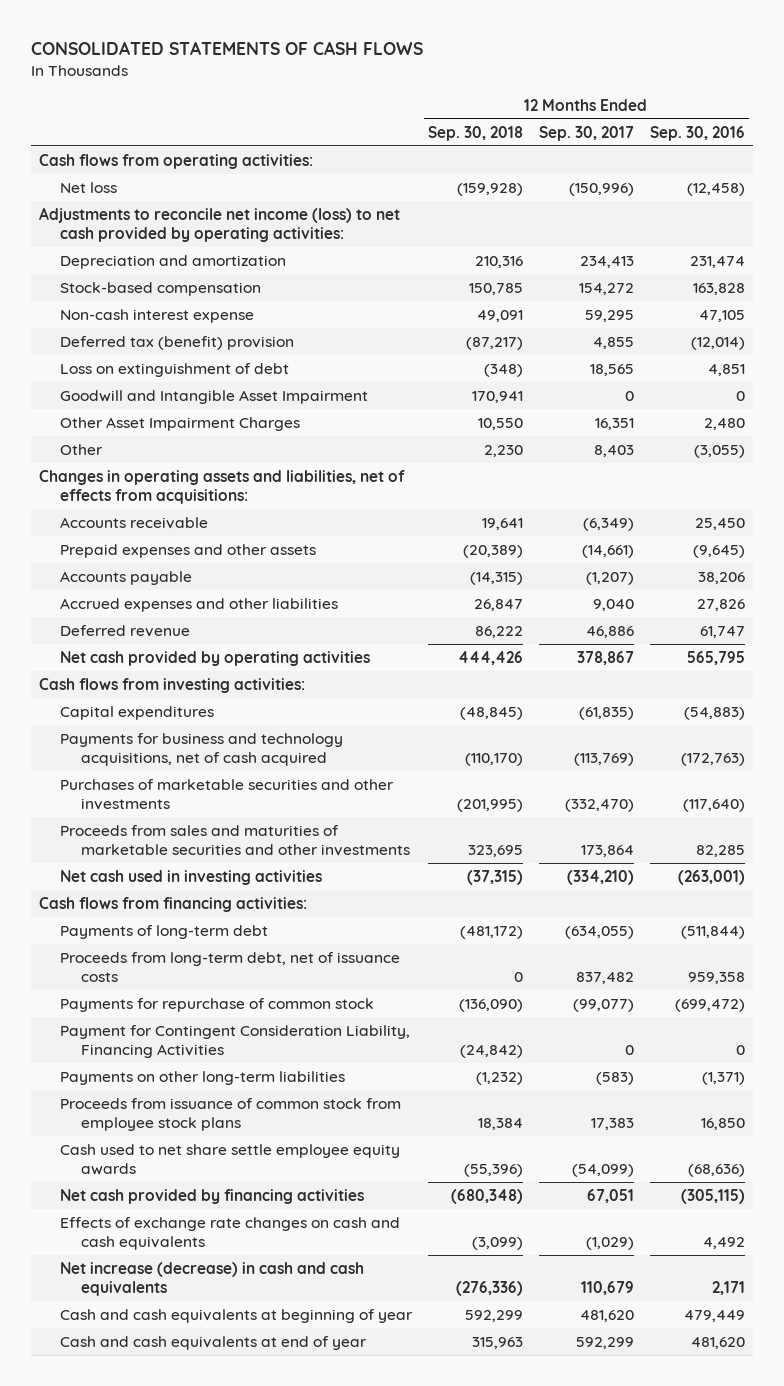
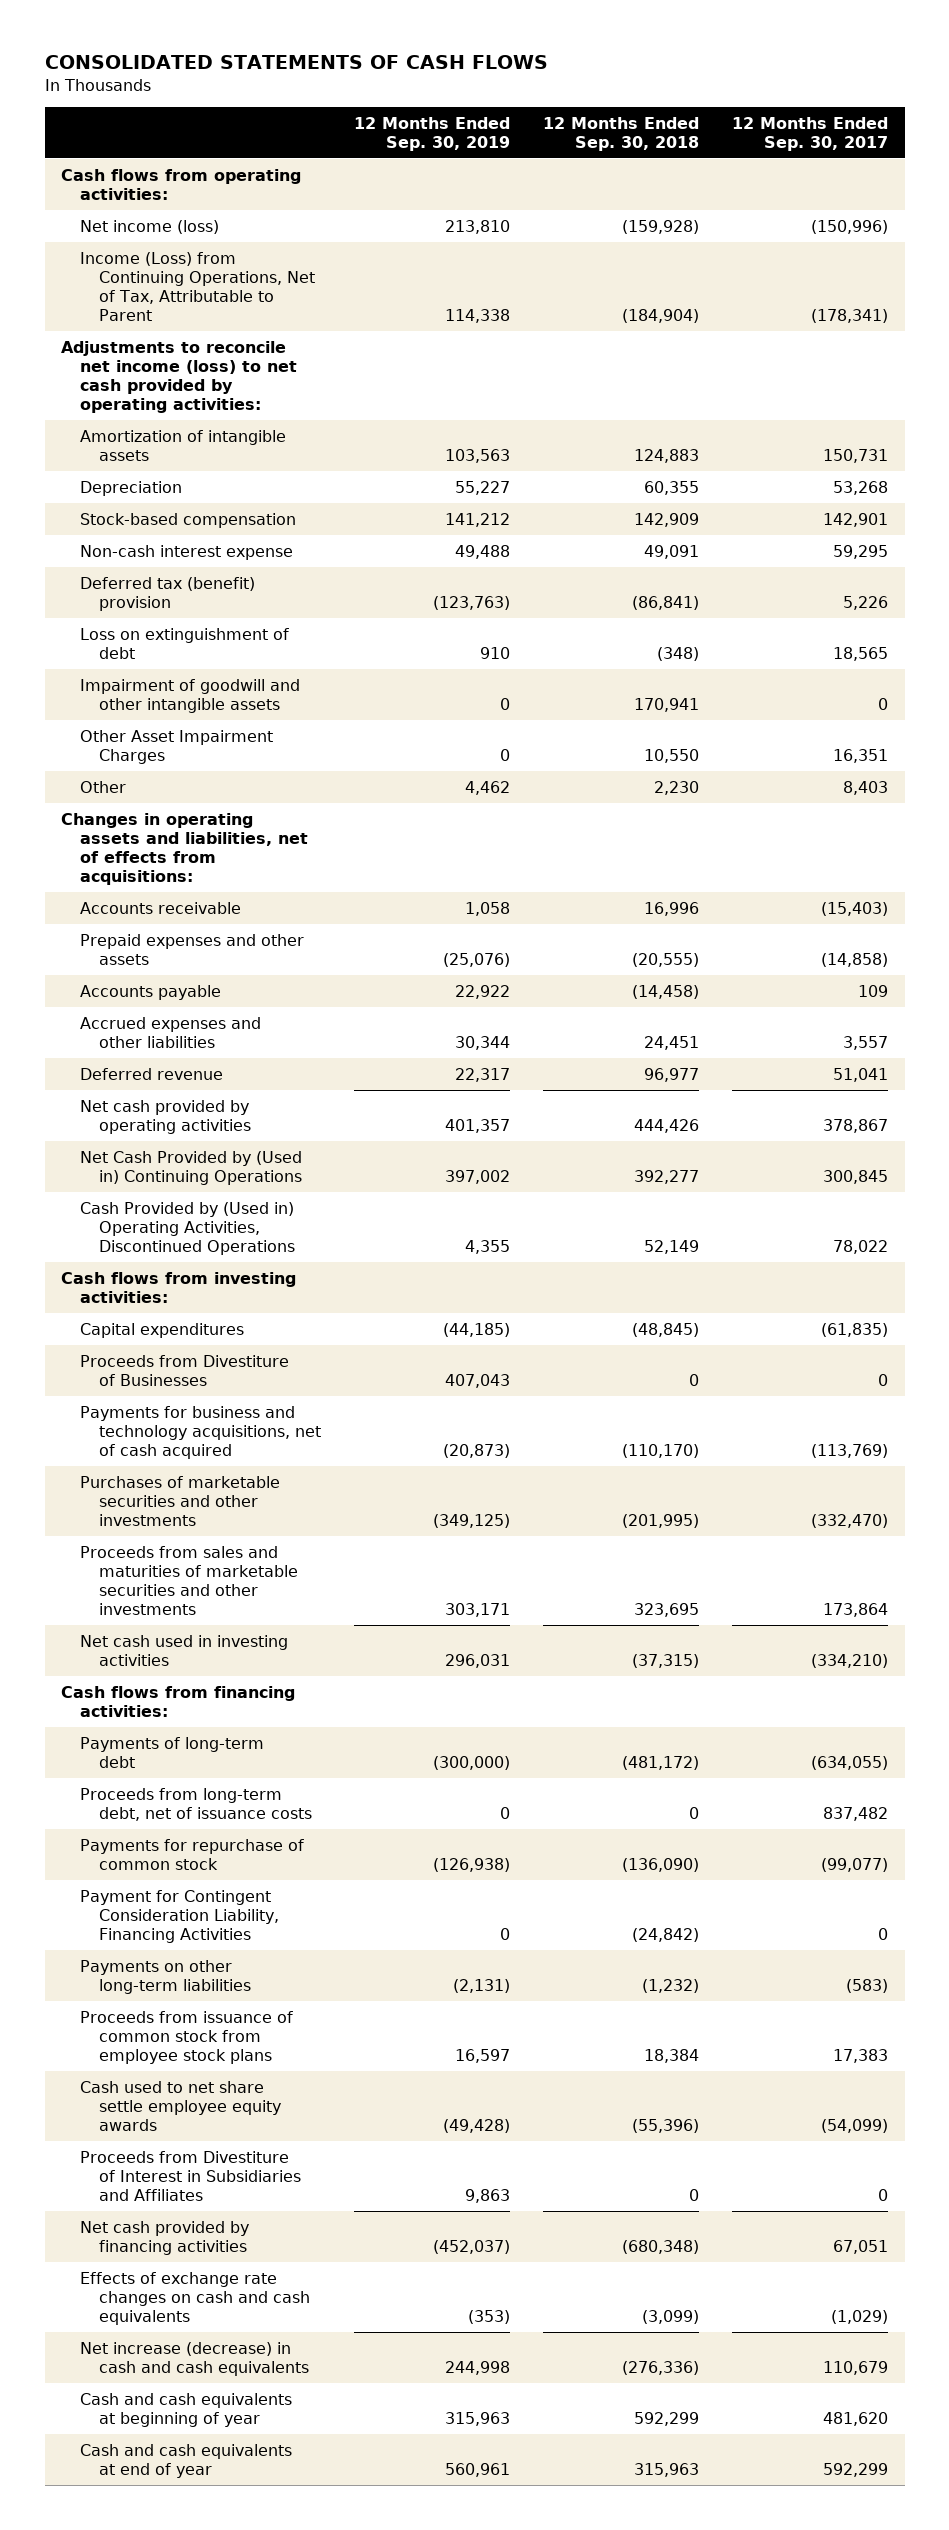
- | 12 Months Ended Sep. 30, 2018 | 12 Months Ended Sep. 30, 2017 | 12 Months Ended Sep. 30, 2016
+ | 12 Months Ended Sep. 30, 2019 | 12 Months Ended Sep. 30, 2018 | 12 Months Ended Sep. 30, 2017
- Net loss | (159,928) | (150,996) | (12,458)
+ Net income (loss) | 213,810 | (159,928) | (150,996)
+ Income (Loss) from Continuing Operations, Net of Tax, Attributable to Parent | 114,338 | (184,904) | (178,341)
- Depreciation and amortization | 210,316 | 234,413 | 231,474
- Stock-based compensation | 150,785 | 154,272 | 163,828
+ Amortization of intangible assets | 103,563 | 124,883 | 150,731
+ Depreciation | 55,227 | 60,355 | 53,268
+ Stock-based compensation | 141,212 | 142,909 | 142,901
- Deferred tax (benefit) provision | (87,217) | 4,855 | (12,014)
+ Deferred tax (benefit) provision | (123,763) | (86,841) | 5,226
- Goodwill and Intangible Asset Impairment | 170,941 | 0 | 0
+ Impairment of goodwill and other intangible assets | 0 | 170,941 | 0
- Accounts receivable | 19,641 | (6,349) | 25,450
- Prepaid expenses and other assets | (20,389) | (14,661) | (9,645)
- Accounts payable | (14,315) | (1,207) | 38,206
- Accrued expenses and other liabilities | 26,847 | 9,040 | 27,826
- Deferred revenue | 86,222 | 46,886 | 61,747
+ Accounts receivable | 1,058 | 16,996 | (15,403)
+ Prepaid expenses and other assets | (25,076) | (20,555) | (14,858)
+ Accounts payable | 22,922 | (14,458) | 109
+ Accrued expenses and other liabilities | 30,344 | 24,451 | 3,557
+ Deferred revenue | 22,317 | 96,977 | 51,041
+ Net Cash Provided by (Used in) Continuing Operations | 397,002 | 392,277 | 300,845
+ Cash Provided by (Used in) Operating Activities, Discontinued Operations | 4,355 | 52,149 | 78,022
+ Proceeds from Divestiture of Businesses | 407,043 | 0 | 0
+ Proceeds from Divestiture of Interest in Subsidiaries and Affiliates | 9,863 | 0 | 0

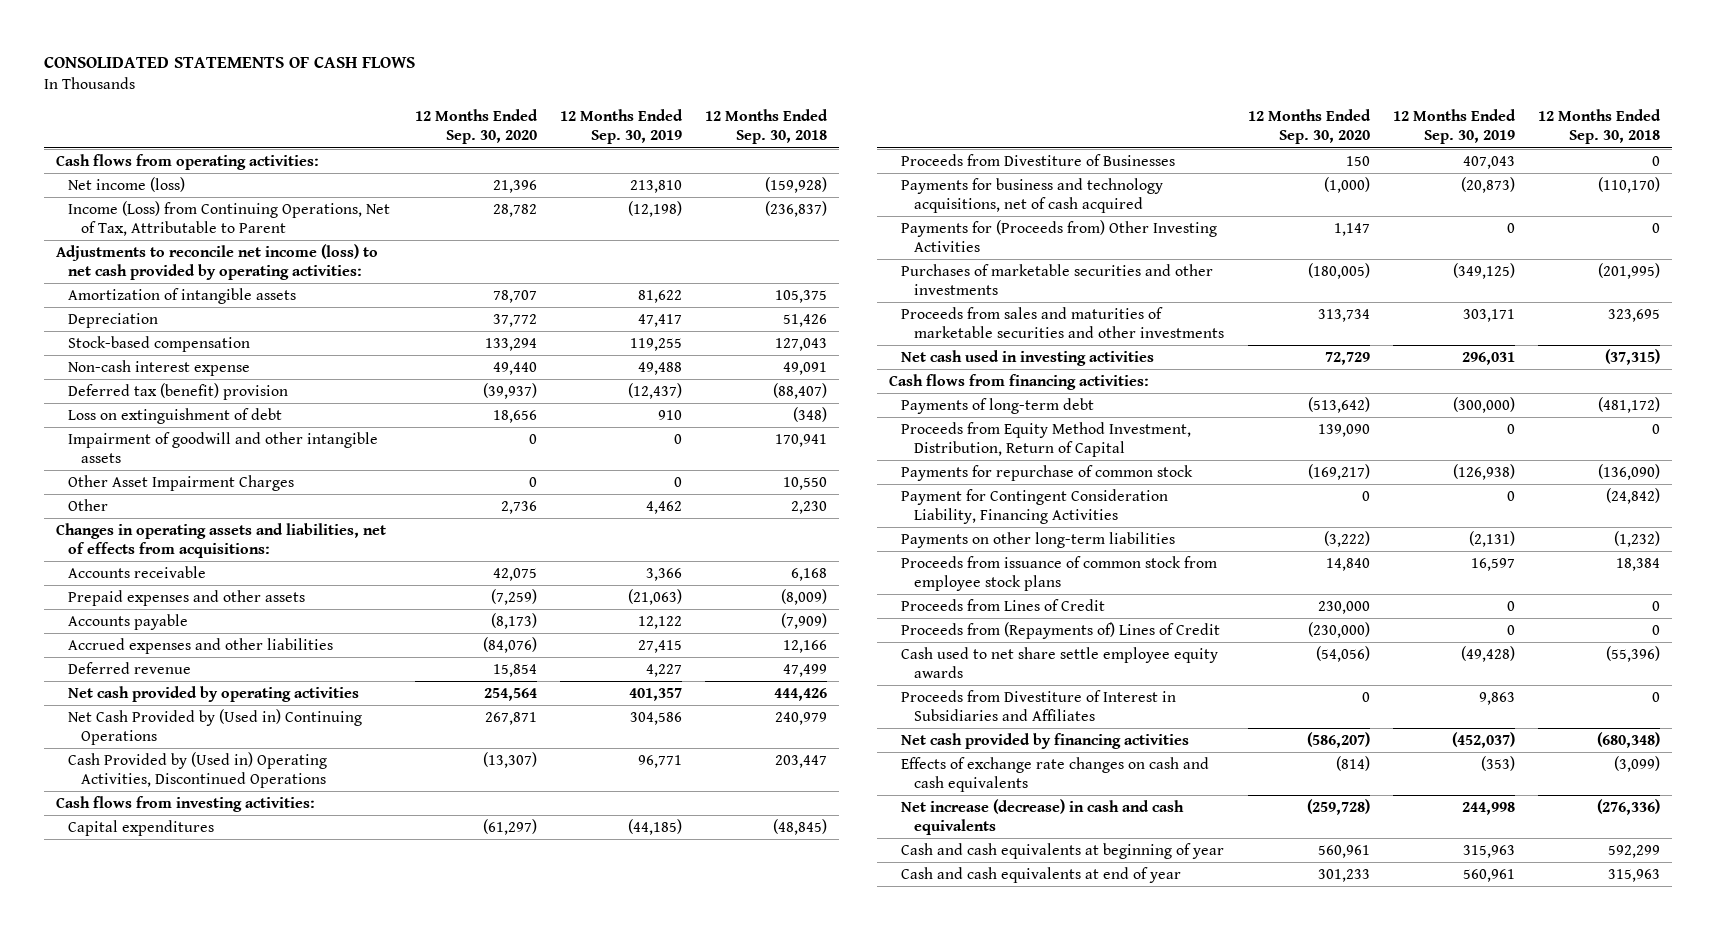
- | 12 Months Ended Sep. 30, 2019 | 12 Months Ended Sep. 30, 2018 | 12 Months Ended Sep. 30, 2017
+ | 12 Months Ended Sep. 30, 2020 | 12 Months Ended Sep. 30, 2019 | 12 Months Ended Sep. 30, 2018
- Income (Loss) from Continuing Operations, Net of Tax, Attributable to Parent | 114,338 | (184,904) | (178,341)
+ Income (Loss) from Continuing Operations, Net of Tax, Attributable to Parent | 28,782 | (12,198) | (236,837)
- Amortization of intangible assets | 103,563 | 124,883 | 150,731
- Depreciation | 55,227 | 60,355 | 53,268
- Stock-based compensation | 141,212 | 142,909 | 142,901
+ Amortization of intangible assets | 78,707 | 81,622 | 105,375
+ Depreciation | 37,772 | 47,417 | 51,426
+ Stock-based compensation | 133,294 | 119,255 | 127,043
- Deferred tax (benefit) provision | (123,763) | (86,841) | 5,226
+ Deferred tax (benefit) provision | (39,937) | (12,437) | (88,407)
- Accounts receivable | 1,058 | 16,996 | (15,403)
- Prepaid expenses and other assets | (25,076) | (20,555) | (14,858)
- Accounts payable | 22,922 | (14,458) | 109
- Accrued expenses and other liabilities | 30,344 | 24,451 | 3,557
- Deferred revenue | 22,317 | 96,977 | 51,041
+ Accounts receivable | 42,075 | 3,366 | 6,168
+ Prepaid expenses and other assets | (7,259) | (21,063) | (8,009)
+ Accounts payable | (8,173) | 12,122 | (7,909)
+ Accrued expenses and other liabilities | (84,076) | 27,415 | 12,166
+ Deferred revenue | 15,854 | 4,227 | 47,499
- Net Cash Provided by (Used in) Continuing Operations | 397,002 | 392,277 | 300,845
- Cash Provided by (Used in) Operating Activities, Discontinued Operations | 4,355 | 52,149 | 78,022
+ Net Cash Provided by (Used in) Continuing Operations | 267,871 | 304,586 | 240,979
+ Cash Provided by (Used in) Operating Activities, Discontinued Operations | (13,307) | 96,771 | 203,447
+ Payments for (Proceeds from) Other Investing Activities | 1,147 | 0 | 0
- Proceeds from long-term debt, net of issuance costs | 0 | 0 | 837,482
+ Proceeds from Equity Method Investment, Distribution, Return of Capital | 139,090 | 0 | 0
+ Proceeds from Lines of Credit | 230,000 | 0 | 0
+ Proceeds from (Repayments of) Lines of Credit | (230,000) | 0 | 0

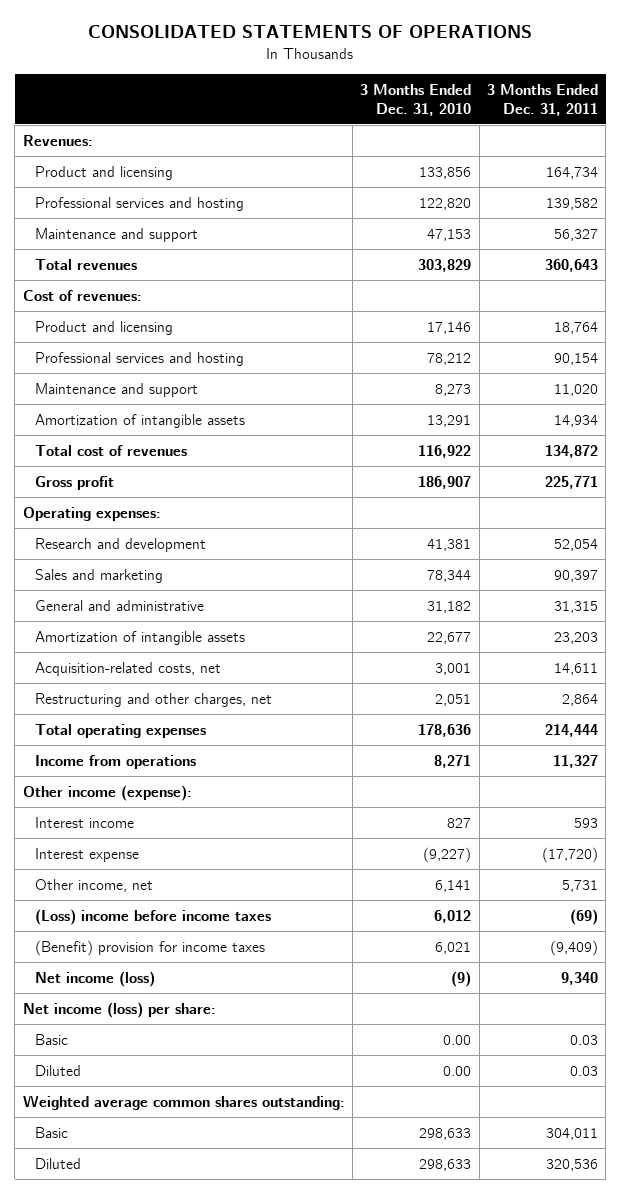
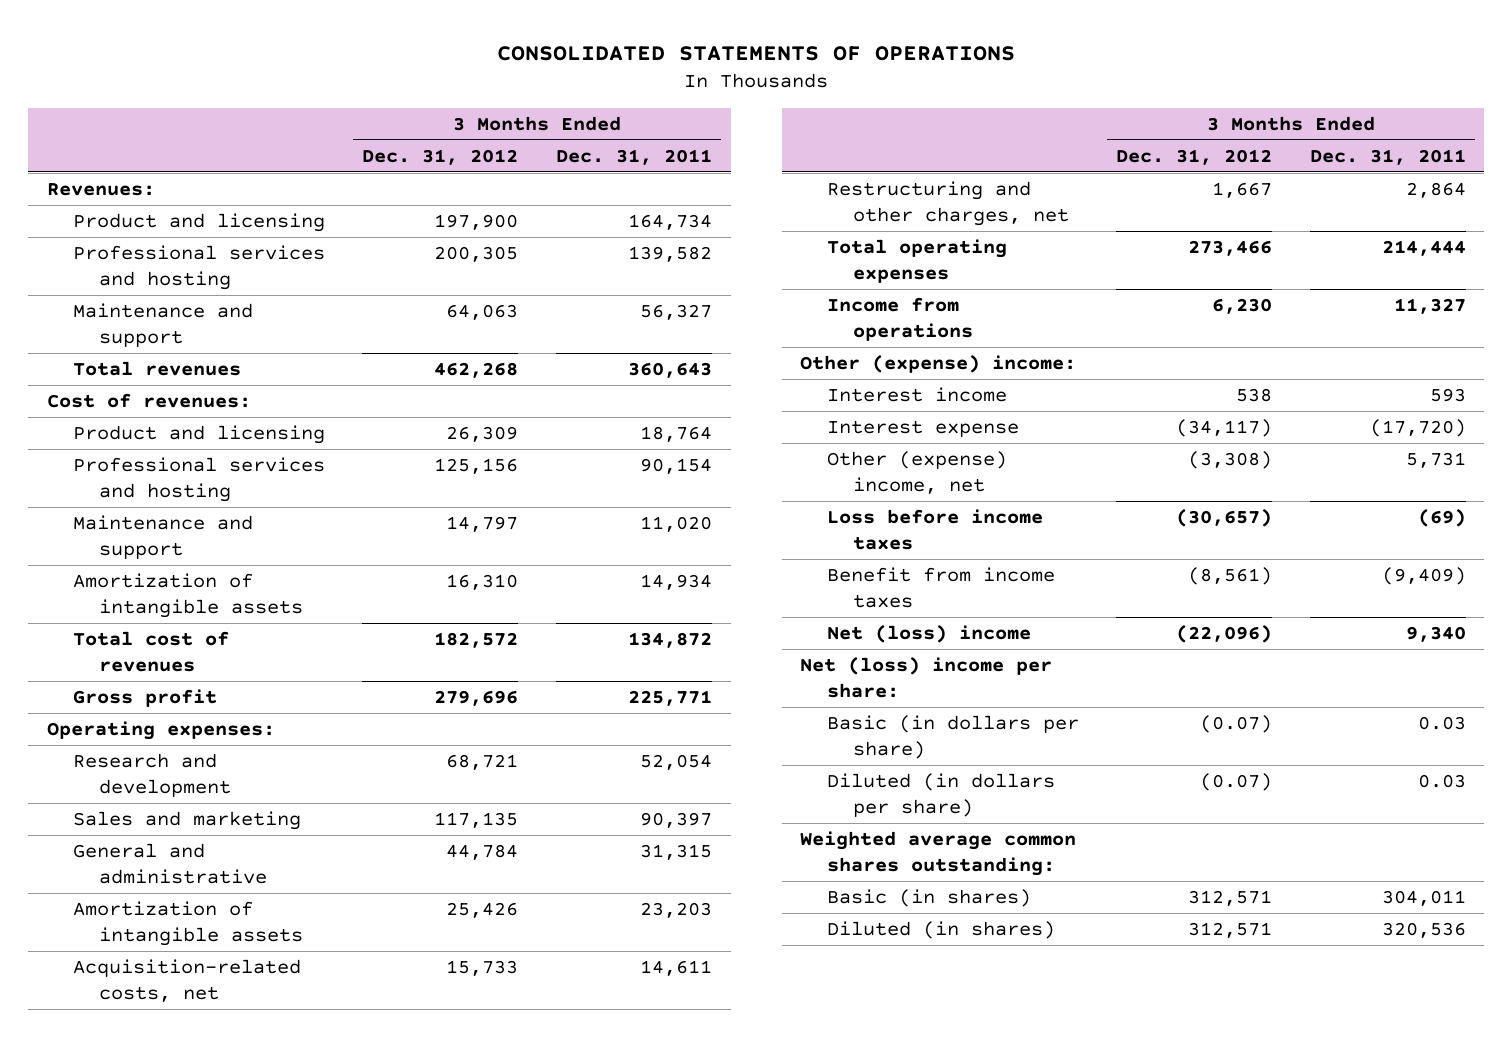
- | 3 Months Ended Dec. 31, 2010 | 3 Months Ended Dec. 31, 2011
+ | 3 Months Ended Dec. 31, 2012 | 3 Months Ended Dec. 31, 2011
- Other income (expense):
+ Other (expense) income:
- Other income, net | 6,141 | 5,731
- (Loss) income before income taxes | 6,012 | (69)
- (Benefit) provision for income taxes | 6,021 | (9,409)
- Net income (loss) | (9) | 9,340
- Net income (loss) per share:
- Basic | 0.00 | 0.03
- Diluted | 0.00 | 0.03
+ Other (expense) income, net | (3,308) | 5,731
+ Loss before income taxes | (30,657) | (69)
+ Benefit from income taxes | (8,561) | (9,409)
+ Net (loss) income | (22,096) | 9,340
+ Net (loss) income per share:
+ Basic (in dollars per share) | (0.07) | 0.03
+ Diluted (in dollars per share) | (0.07) | 0.03
- Basic | 298,633 | 304,011
- Diluted | 298,633 | 320,536
+ Basic (in shares) | 312,571 | 304,011
+ Diluted (in shares) | 312,571 | 320,536

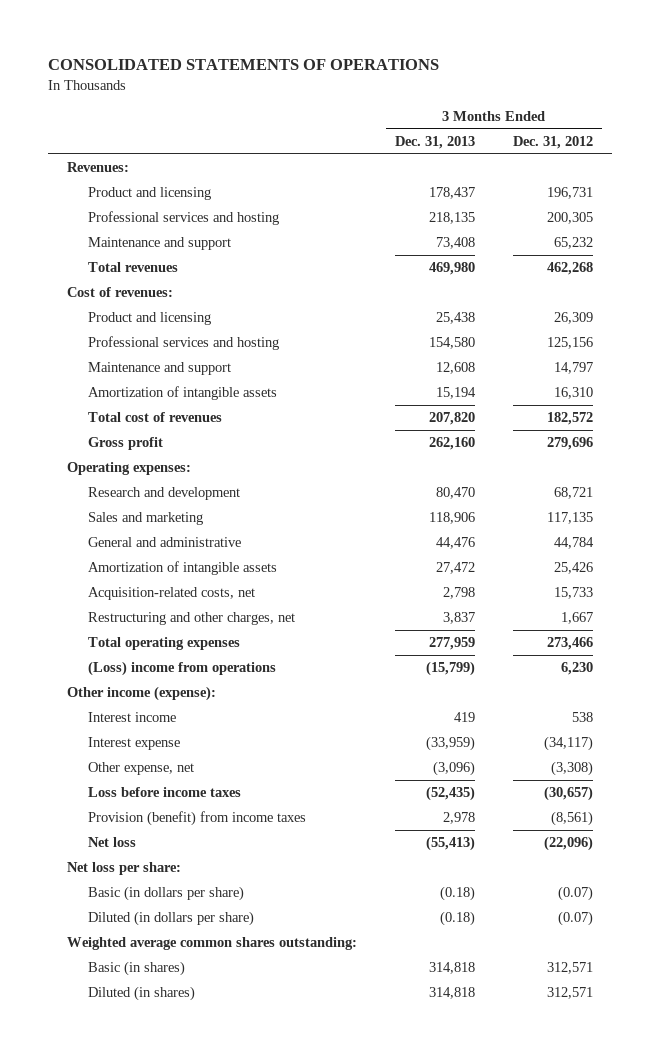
- | 3 Months Ended Dec. 31, 2012 | 3 Months Ended Dec. 31, 2011
+ | 3 Months Ended Dec. 31, 2013 | 3 Months Ended Dec. 31, 2012
- Product and licensing | 197,900 | 164,734
+ Product and licensing | 178,437 | 196,731
- Maintenance and support | 64,063 | 56,327
+ Maintenance and support | 73,408 | 65,232
- Income from operations | 6,230 | 11,327
- Other (expense) income:
+ (Loss) income from operations | (15,799) | 6,230
+ Other income (expense):
- Other (expense) income, net | (3,308) | 5,731
+ Other expense, net | (3,096) | (3,308)
- Benefit from income taxes | (8,561) | (9,409)
- Net (loss) income | (22,096) | 9,340
- Net (loss) income per share:
+ Provision (benefit) from income taxes | 2,978 | (8,561)
+ Net loss | (55,413) | (22,096)
+ Net loss per share:

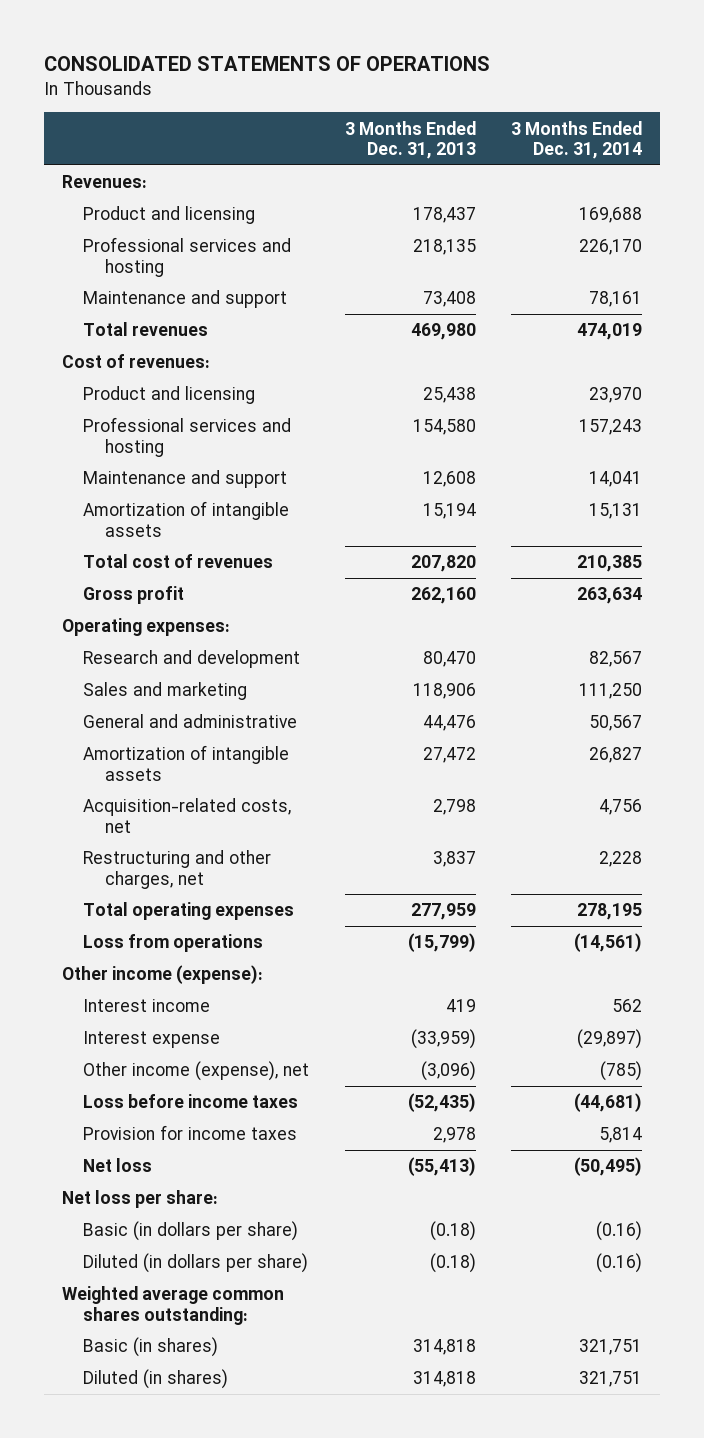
- | 3 Months Ended Dec. 31, 2013 | 3 Months Ended Dec. 31, 2012
+ | 3 Months Ended Dec. 31, 2013 | 3 Months Ended Dec. 31, 2014
- (Loss) income from operations | (15,799) | 6,230
+ Loss from operations | (15,799) | (14,561)
- Other expense, net | (3,096) | (3,308)
+ Other income (expense), net | (3,096) | (785)
- Provision (benefit) from income taxes | 2,978 | (8,561)
+ Provision for income taxes | 2,978 | 5,814

